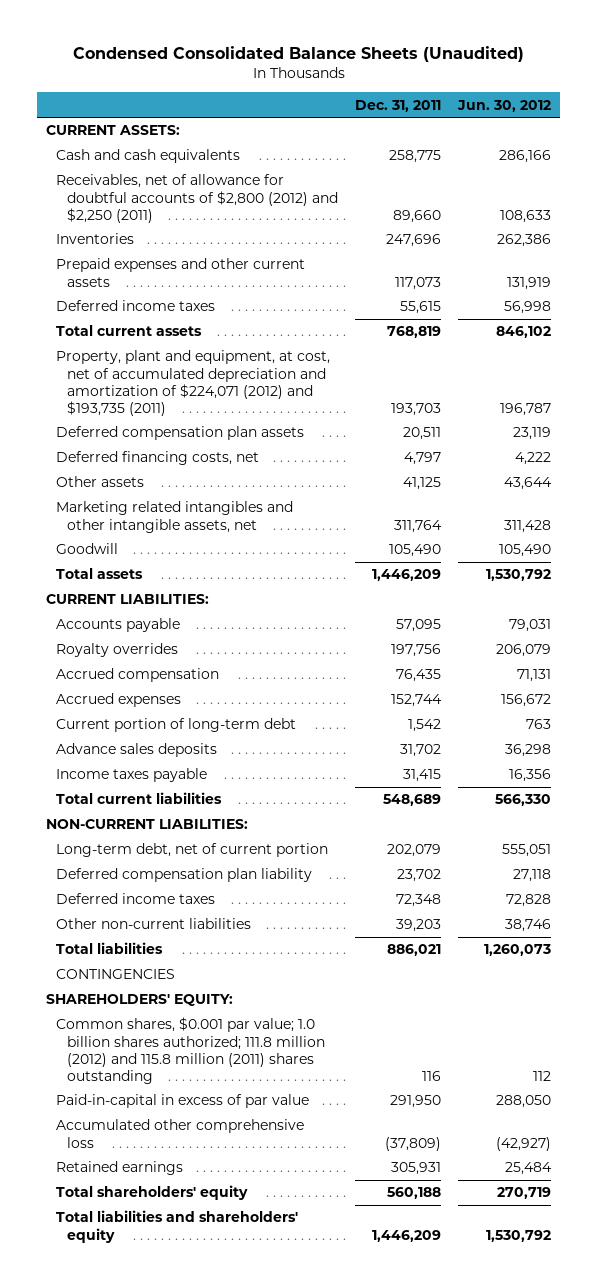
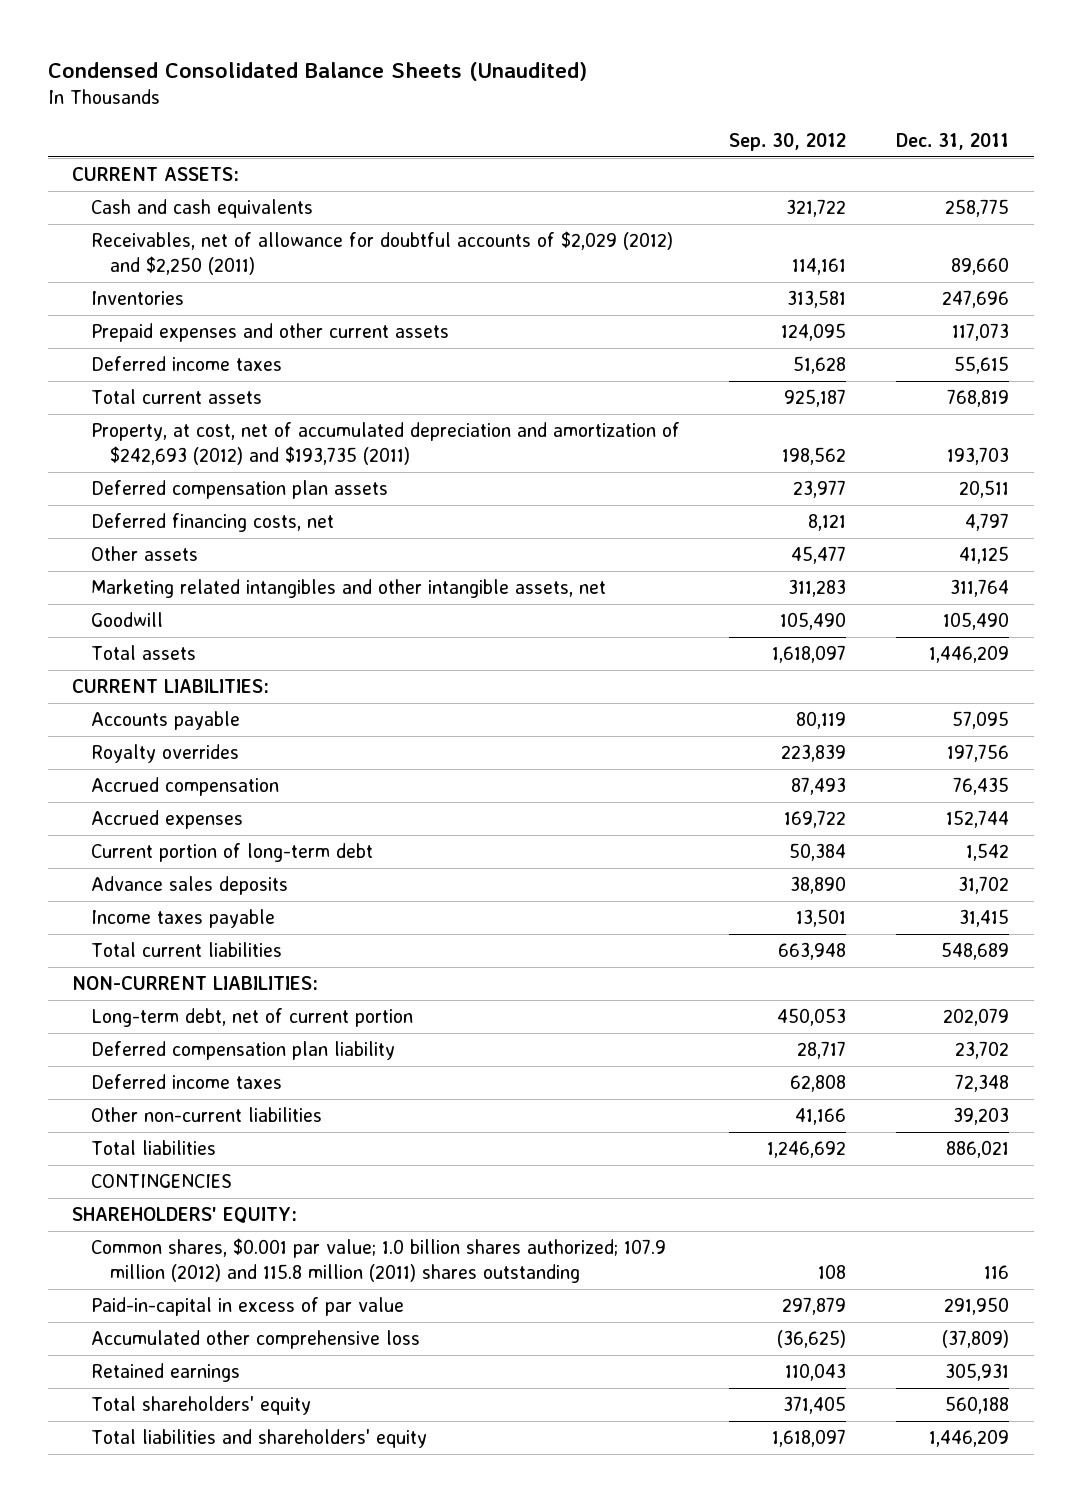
- | Dec. 31, 2011 | Jun. 30, 2012
+ | Sep. 30, 2012 | Dec. 31, 2011
- Receivables, net of allowance for doubtful accounts of $2,800 (2012) and $2,250 (2011) | 89,660 | 108,633
+ Receivables, net of allowance for doubtful accounts of $2,029 (2012) and $2,250 (2011) | 114,161 | 89,660
- Property, plant and equipment, at cost, net of accumulated depreciation and amortization of $224,071 (2012) and $193,735 (2011) | 193,703 | 196,787
+ Property, at cost, net of accumulated depreciation and amortization of $242,693 (2012) and $193,735 (2011) | 198,562 | 193,703
- Common shares, $0.001 par value; 1.0 billion shares authorized; 111.8 million (2012) and 115.8 million (2011) shares outstanding | 116 | 112
+ Common shares, $0.001 par value; 1.0 billion shares authorized; 107.9 million (2012) and 115.8 million (2011) shares outstanding | 108 | 116

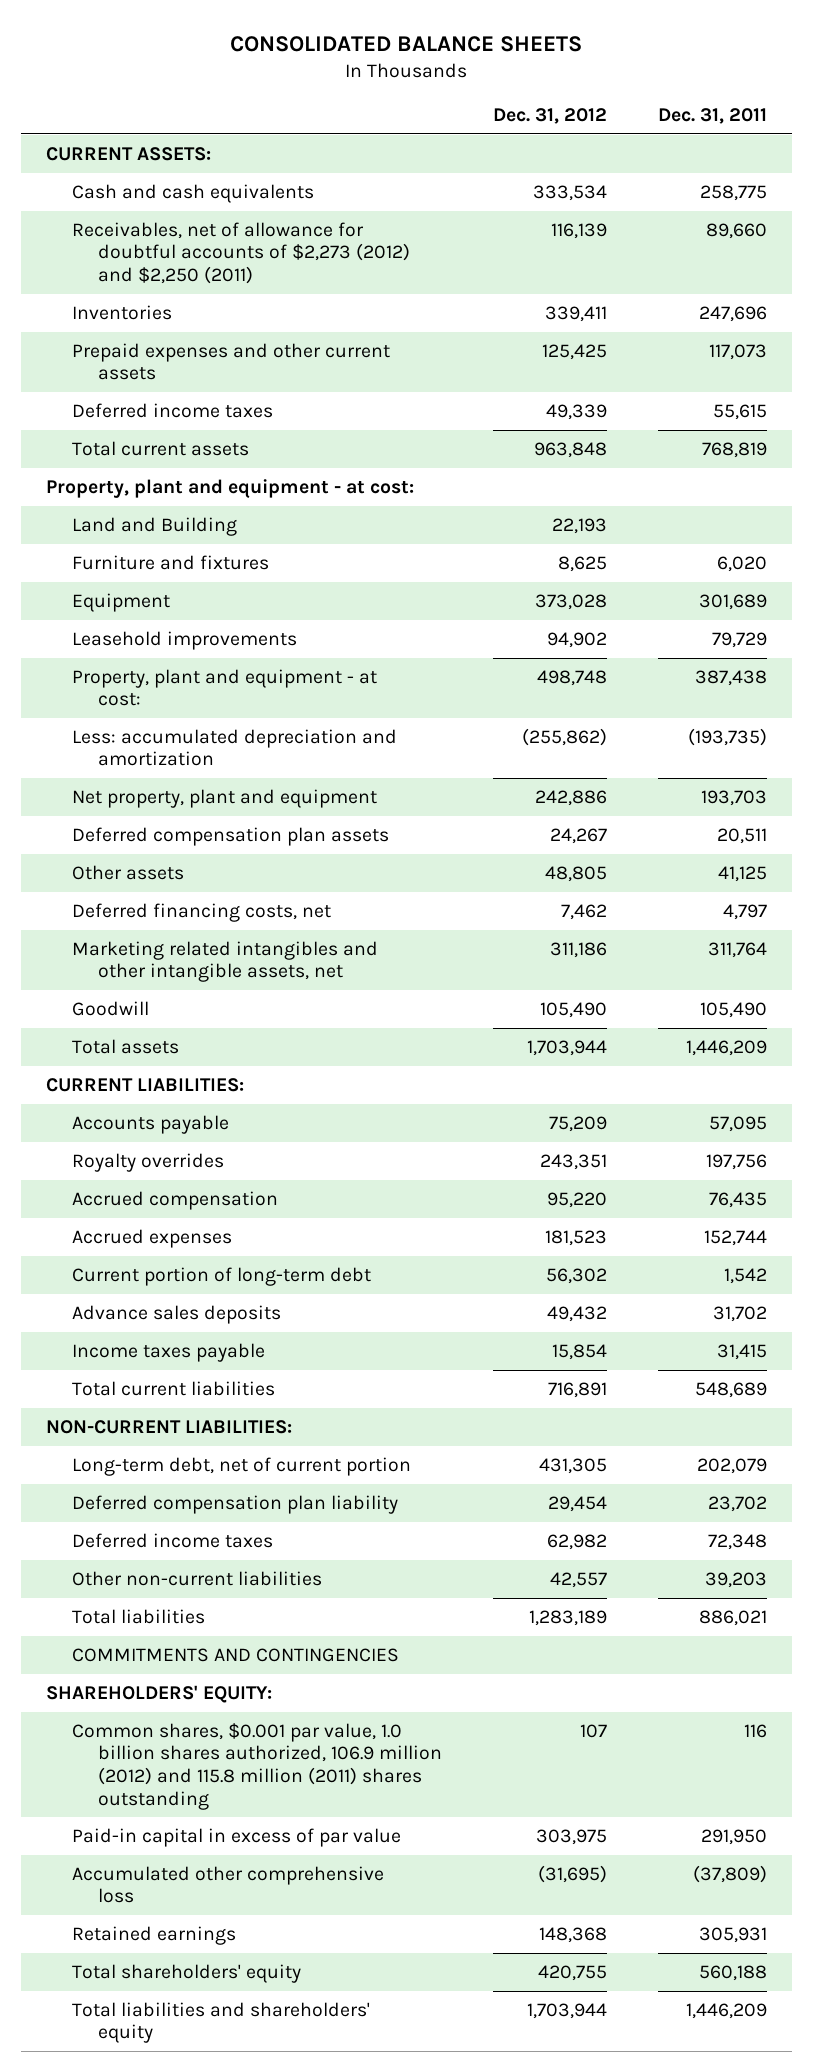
- Condensed Consolidated Balance Sheets (Unaudited)
+ CONSOLIDATED BALANCE SHEETS
- | Sep. 30, 2012 | Dec. 31, 2011
+ | Dec. 31, 2012 | Dec. 31, 2011
- Receivables, net of allowance for doubtful accounts of $2,029 (2012) and $2,250 (2011) | 114,161 | 89,660
+ Receivables, net of allowance for doubtful accounts of $2,273 (2012) and $2,250 (2011) | 116,139 | 89,660
- Property, at cost, net of accumulated depreciation and amortization of $242,693 (2012) and $193,735 (2011) | 198,562 | 193,703
+ Property, plant and equipment - at cost:
+ Land and Building | 22,193 |
+ Furniture and fixtures | 8,625 | 6,020
+ Equipment | 373,028 | 301,689
+ Leasehold improvements | 94,902 | 79,729
+ Property, plant and equipment - at cost: | 498,748 | 387,438
+ Less: accumulated depreciation and amortization | (255,862) | (193,735)
+ Net property, plant and equipment | 242,886 | 193,703
moved down: Deferred financing costs, net | 7,462 | 4,797
- CONTINGENCIES
+ COMMITMENTS AND CONTINGENCIES
- Common shares, $0.001 par value; 1.0 billion shares authorized; 107.9 million (2012) and 115.8 million (2011) shares outstanding | 108 | 116
- Paid-in-capital in excess of par value | 297,879 | 291,950
+ Common shares, $0.001 par value, 1.0 billion shares authorized, 106.9 million (2012) and 115.8 million (2011) shares outstanding | 107 | 116
+ Paid-in capital in excess of par value | 303,975 | 291,950

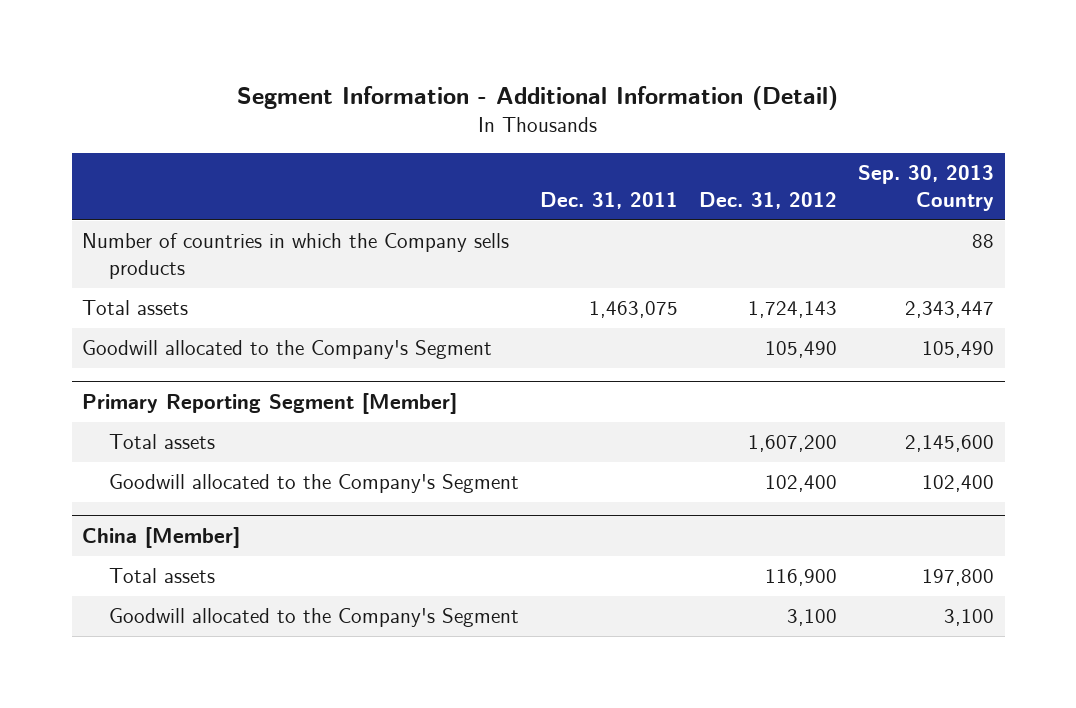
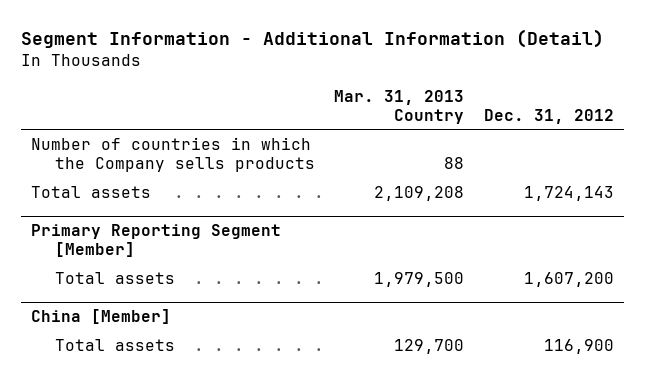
- | Dec. 31, 2011 | Dec. 31, 2012 | Sep. 30, 2013 Country
+ | Mar. 31, 2013 Country | Dec. 31, 2012
- Goodwill allocated to the Company's Segment | | 105,490 | 105,490
@ Primary Reporting Segment [Member]
- Goodwill allocated to the Company's Segment | | 102,400 | 102,400
@ China [Member]
- Goodwill allocated to the Company's Segment | | 3,100 | 3,100

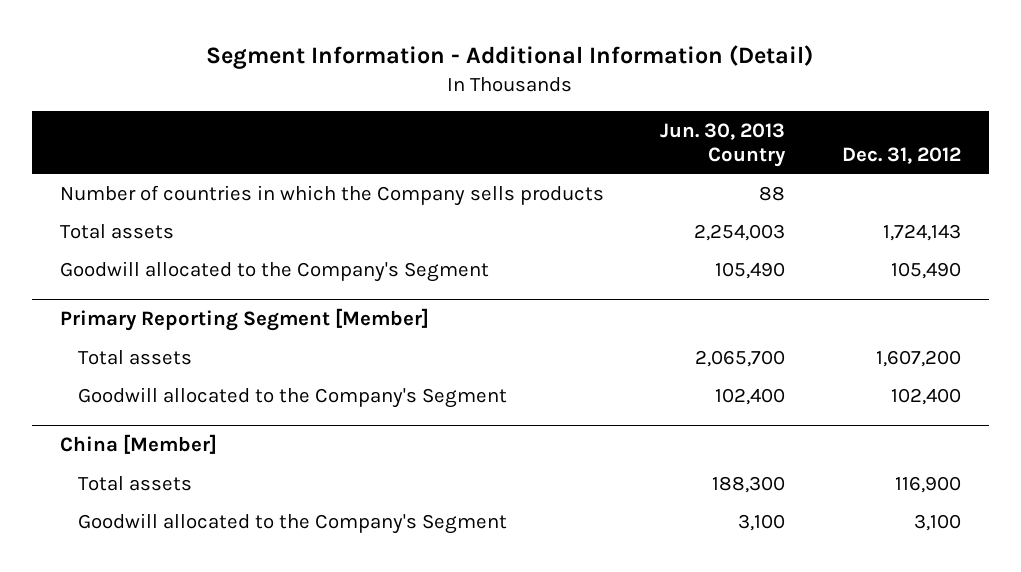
- | Mar. 31, 2013 Country | Dec. 31, 2012
+ | Jun. 30, 2013 Country | Dec. 31, 2012
+ Goodwill allocated to the Company's Segment | 105,490 | 105,490
@ Primary Reporting Segment [Member]
+ Goodwill allocated to the Company's Segment | 102,400 | 102,400
@ China [Member]
+ Goodwill allocated to the Company's Segment | 3,100 | 3,100

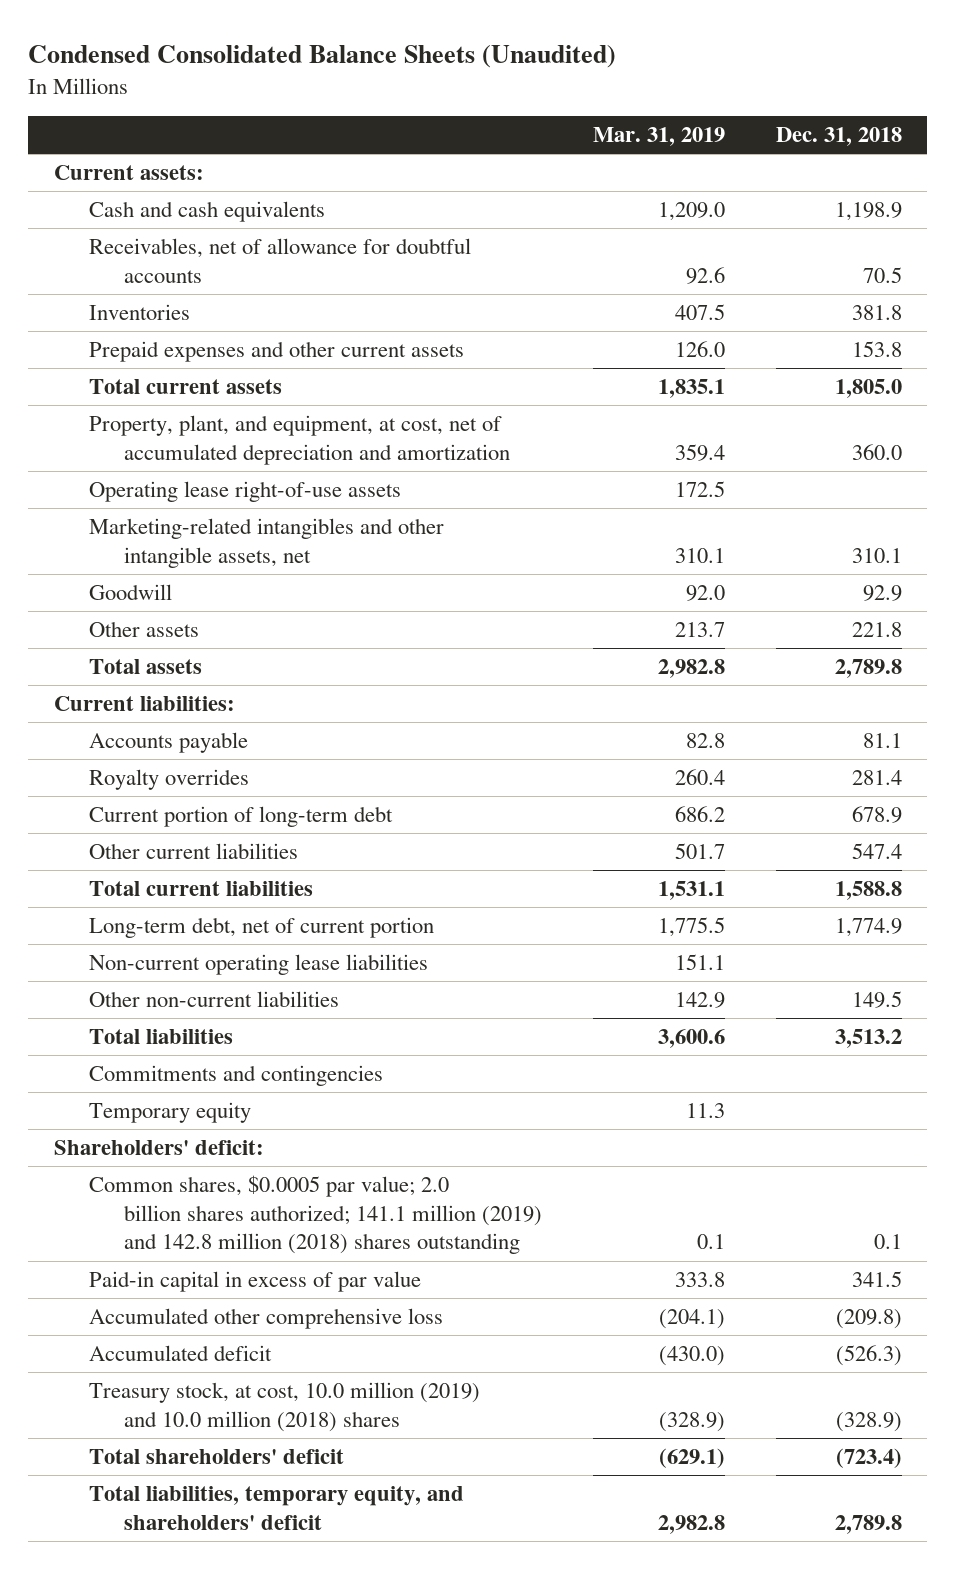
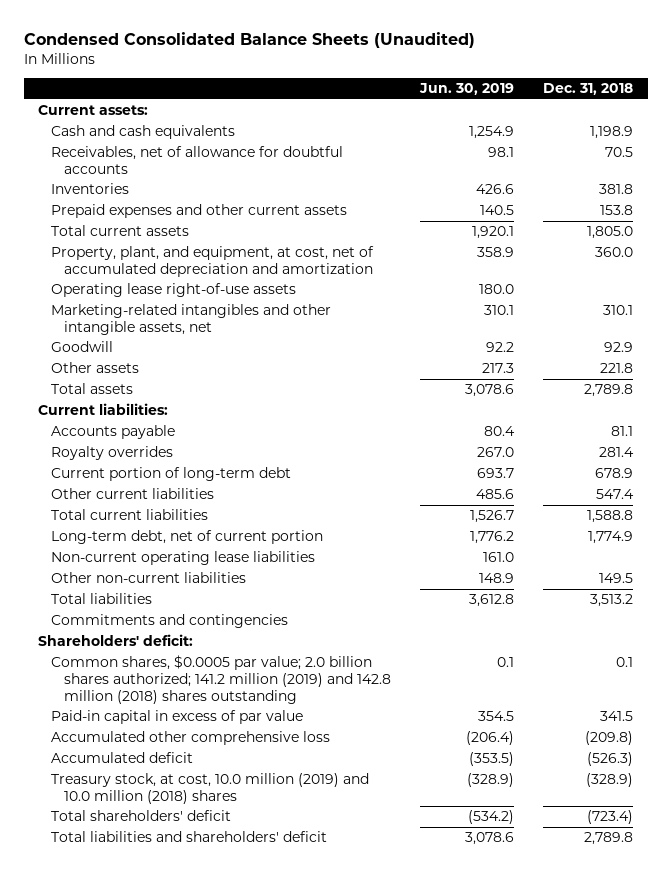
- | Mar. 31, 2019 | Dec. 31, 2018
+ | Jun. 30, 2019 | Dec. 31, 2018
- Temporary equity | 11.3 |
- Common shares, $0.0005 par value; 2.0 billion shares authorized; 141.1 million (2019) and 142.8 million (2018) shares outstanding | 0.1 | 0.1
+ Common shares, $0.0005 par value; 2.0 billion shares authorized; 141.2 million (2019) and 142.8 million (2018) shares outstanding | 0.1 | 0.1
- Total liabilities, temporary equity, and shareholders' deficit | 2,982.8 | 2,789.8
+ Total liabilities and shareholders' deficit | 3,078.6 | 2,789.8

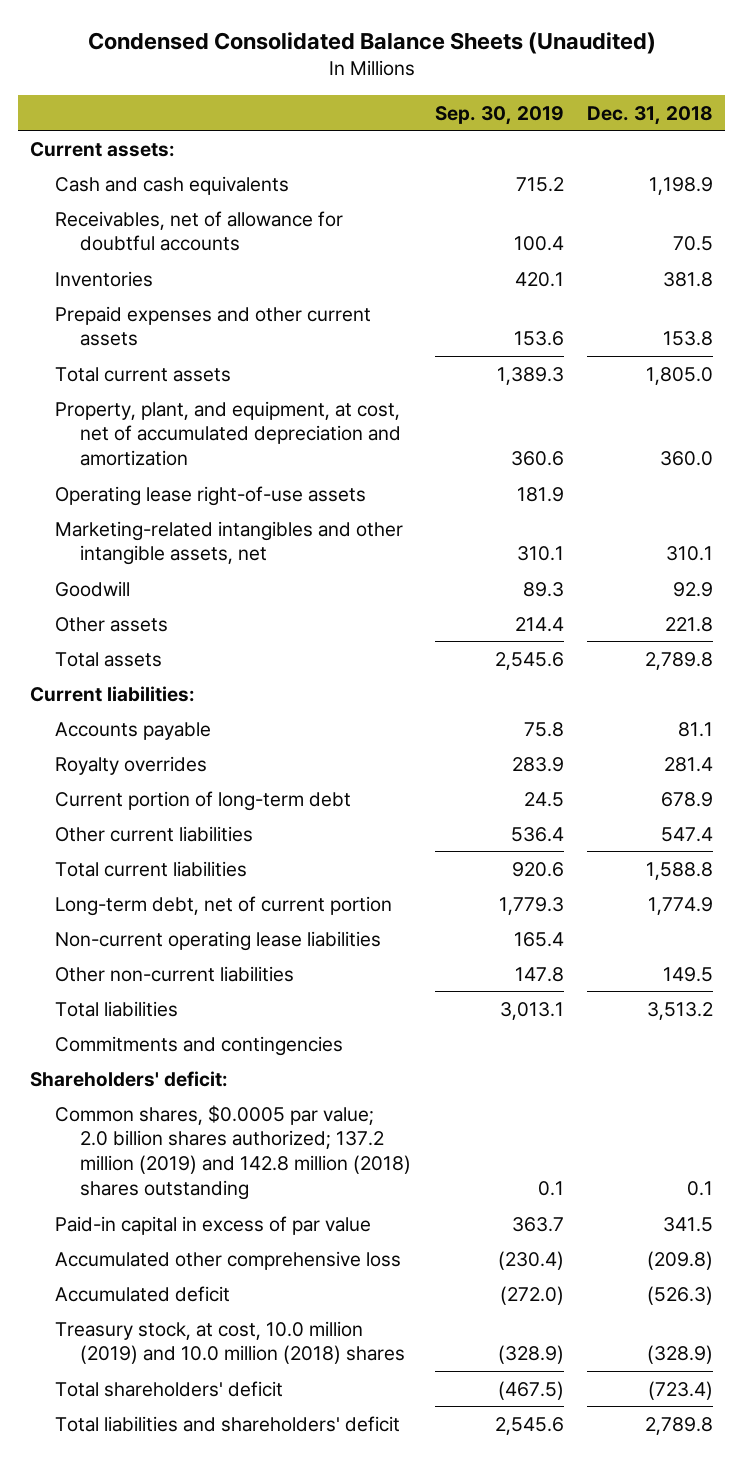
- | Jun. 30, 2019 | Dec. 31, 2018
+ | Sep. 30, 2019 | Dec. 31, 2018
- Common shares, $0.0005 par value; 2.0 billion shares authorized; 141.2 million (2019) and 142.8 million (2018) shares outstanding | 0.1 | 0.1
+ Common shares, $0.0005 par value; 2.0 billion shares authorized; 137.2 million (2019) and 142.8 million (2018) shares outstanding | 0.1 | 0.1

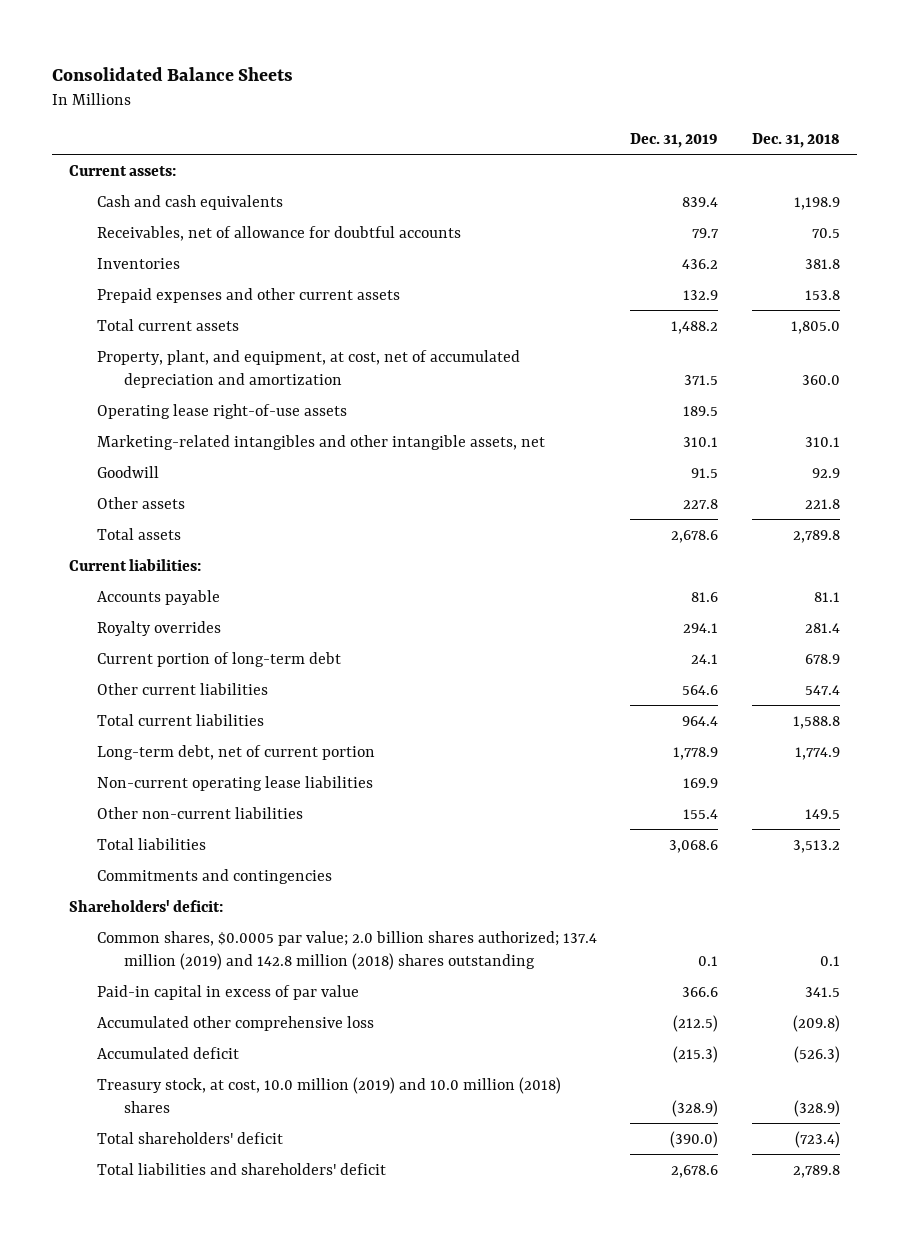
- Condensed Consolidated Balance Sheets (Unaudited)
+ Consolidated Balance Sheets
- | Sep. 30, 2019 | Dec. 31, 2018
+ | Dec. 31, 2019 | Dec. 31, 2018
- Common shares, $0.0005 par value; 2.0 billion shares authorized; 137.2 million (2019) and 142.8 million (2018) shares outstanding | 0.1 | 0.1
+ Common shares, $0.0005 par value; 2.0 billion shares authorized; 137.4 million (2019) and 142.8 million (2018) shares outstanding | 0.1 | 0.1

